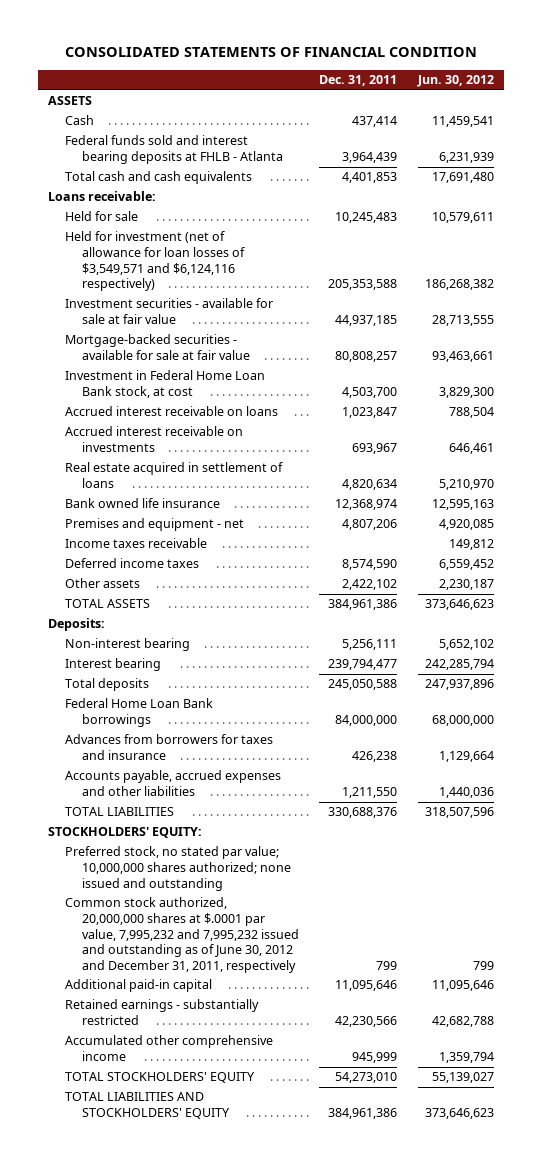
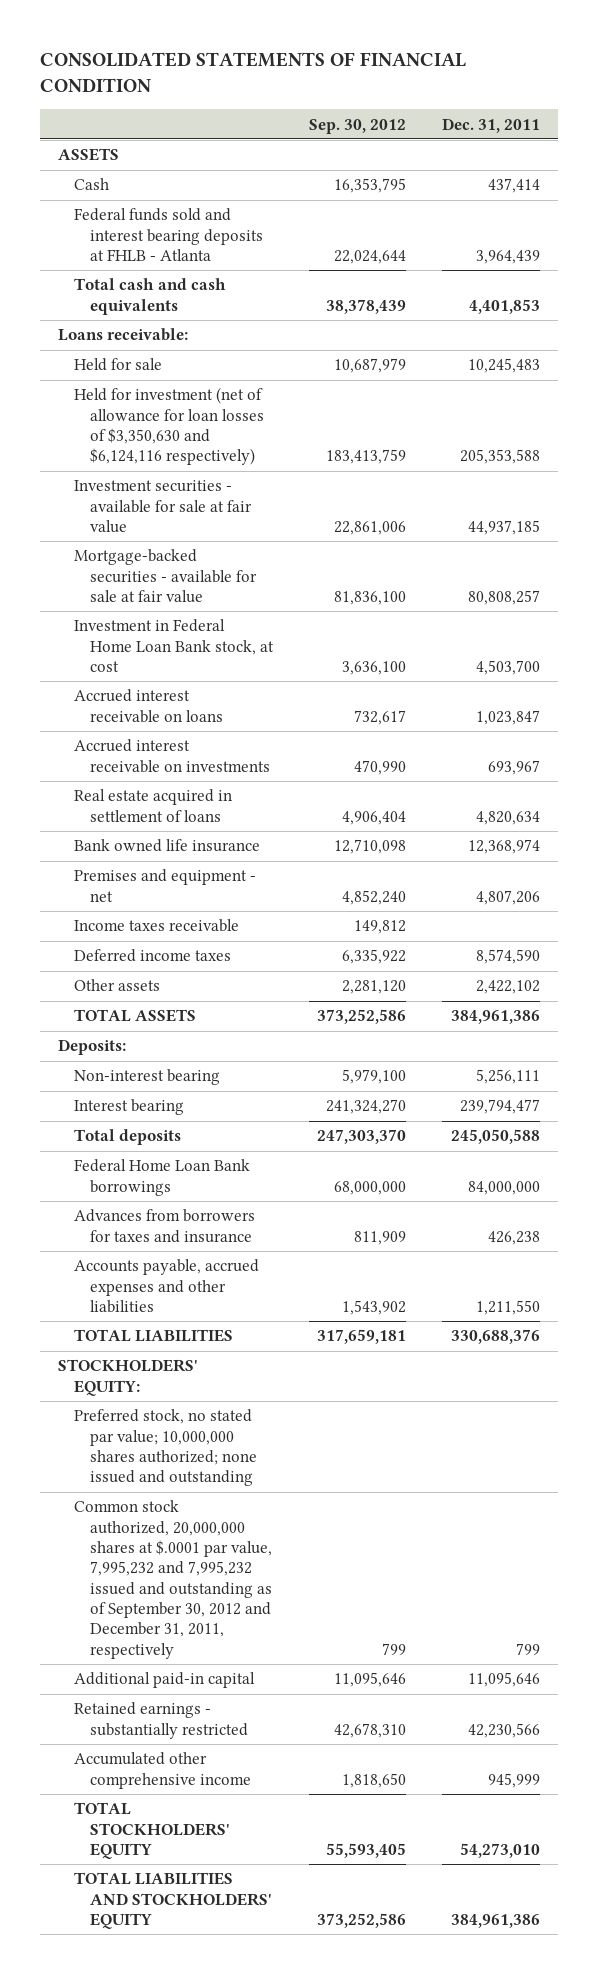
- | Dec. 31, 2011 | Jun. 30, 2012
+ | Sep. 30, 2012 | Dec. 31, 2011
- Held for investment (net of allowance for loan losses of $3,549,571 and $6,124,116 respectively) | 205,353,588 | 186,268,382
+ Held for investment (net of allowance for loan losses of $3,350,630 and $6,124,116 respectively) | 183,413,759 | 205,353,588
- Common stock authorized, 20,000,000 shares at $.0001 par value, 7,995,232 and 7,995,232 issued and outstanding as of June 30, 2012 and December 31, 2011, respectively | 799 | 799
+ Common stock authorized, 20,000,000 shares at $.0001 par value, 7,995,232 and 7,995,232 issued and outstanding as of September 30, 2012 and December 31, 2011, respectively | 799 | 799

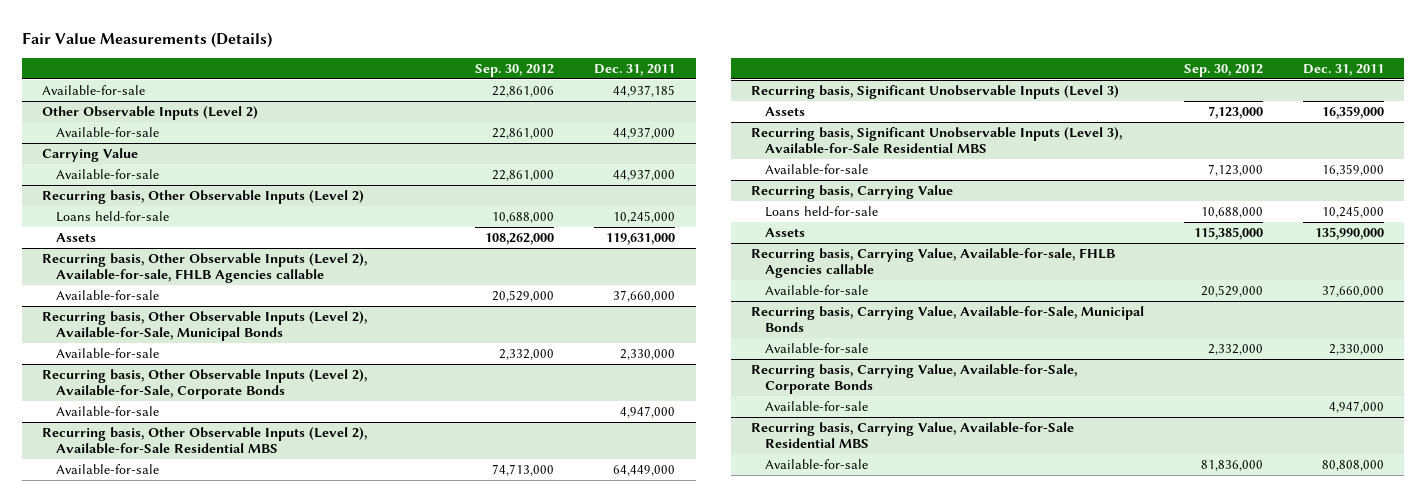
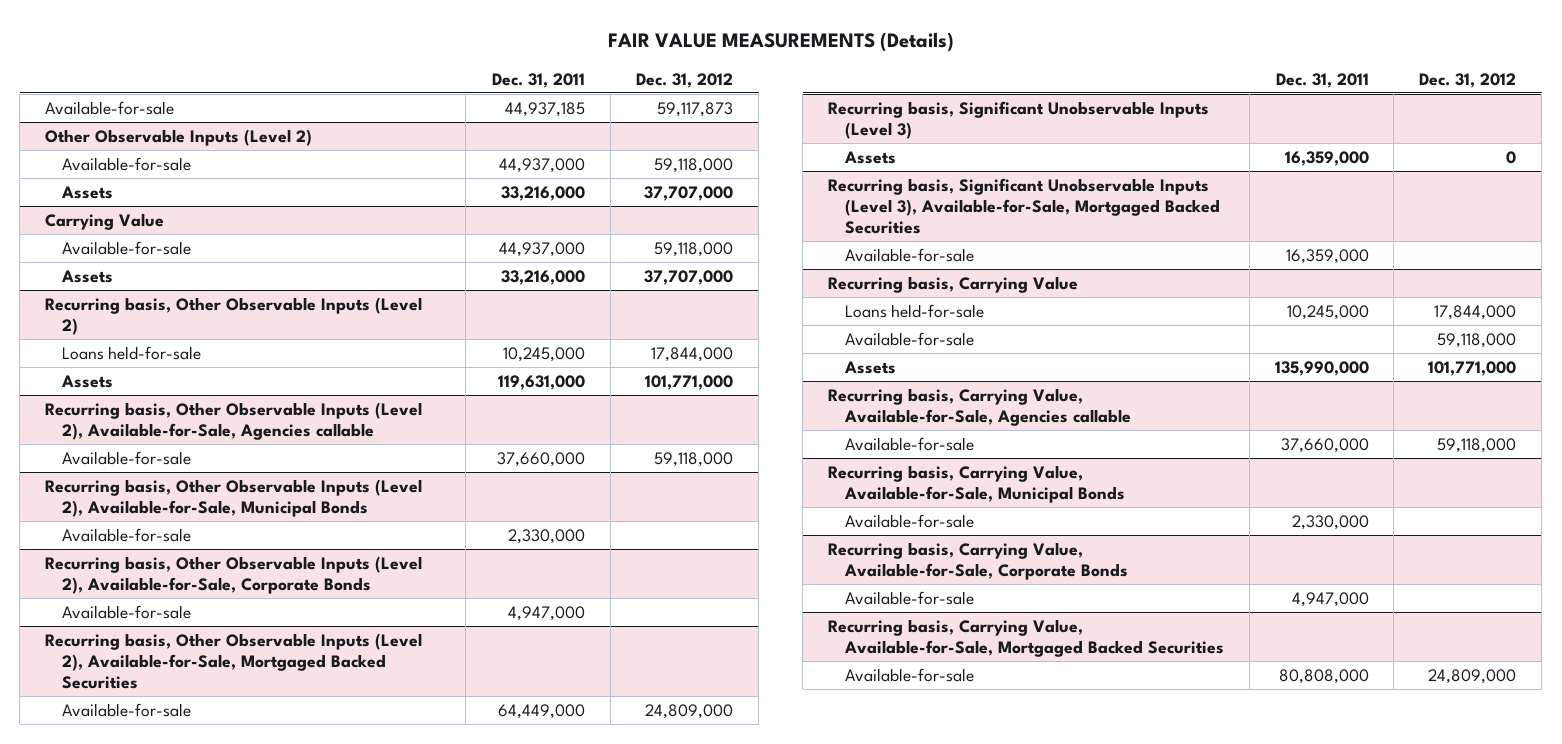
- Fair Value Measurements (Details)
+ FAIR VALUE MEASUREMENTS (Details)
- | Sep. 30, 2012 | Dec. 31, 2011
+ | Dec. 31, 2011 | Dec. 31, 2012
@ Other Observable Inputs (Level 2)
+ Assets | 33,216,000 | 37,707,000
@ Carrying Value
+ Assets | 33,216,000 | 37,707,000
- Recurring basis, Other Observable Inputs (Level 2), Available-for-sale, FHLB Agencies callable
+ Recurring basis, Other Observable Inputs (Level 2), Available-for-Sale, Agencies callable
- Recurring basis, Other Observable Inputs (Level 2), Available-for-Sale Residential MBS
+ Recurring basis, Other Observable Inputs (Level 2), Available-for-Sale, Mortgaged Backed Securities
- Recurring basis, Significant Unobservable Inputs (Level 3), Available-for-Sale Residential MBS
+ Recurring basis, Significant Unobservable Inputs (Level 3), Available-for-Sale, Mortgaged Backed Securities
@ Recurring basis, Carrying Value
+ Available-for-sale | | 59,118,000
- Recurring basis, Carrying Value, Available-for-sale, FHLB Agencies callable
+ Recurring basis, Carrying Value, Available-for-Sale, Agencies callable
- Recurring basis, Carrying Value, Available-for-Sale Residential MBS
+ Recurring basis, Carrying Value, Available-for-Sale, Mortgaged Backed Securities

